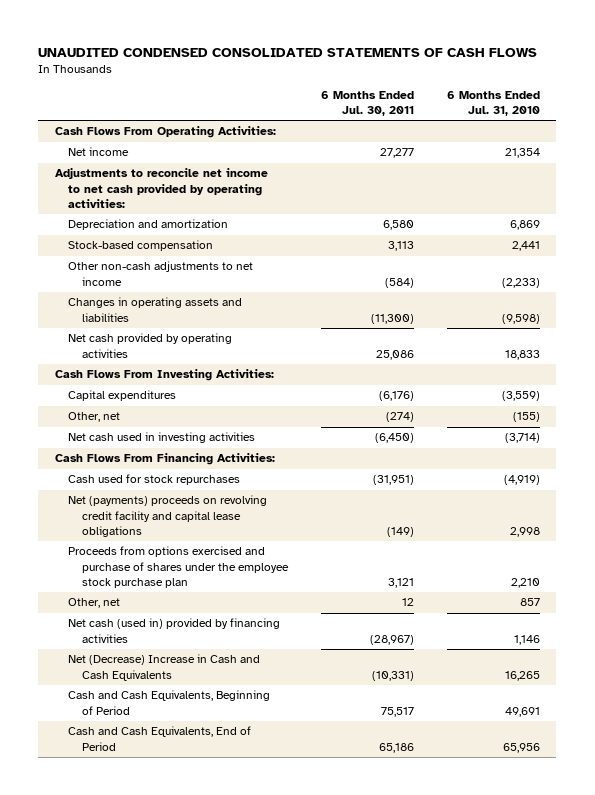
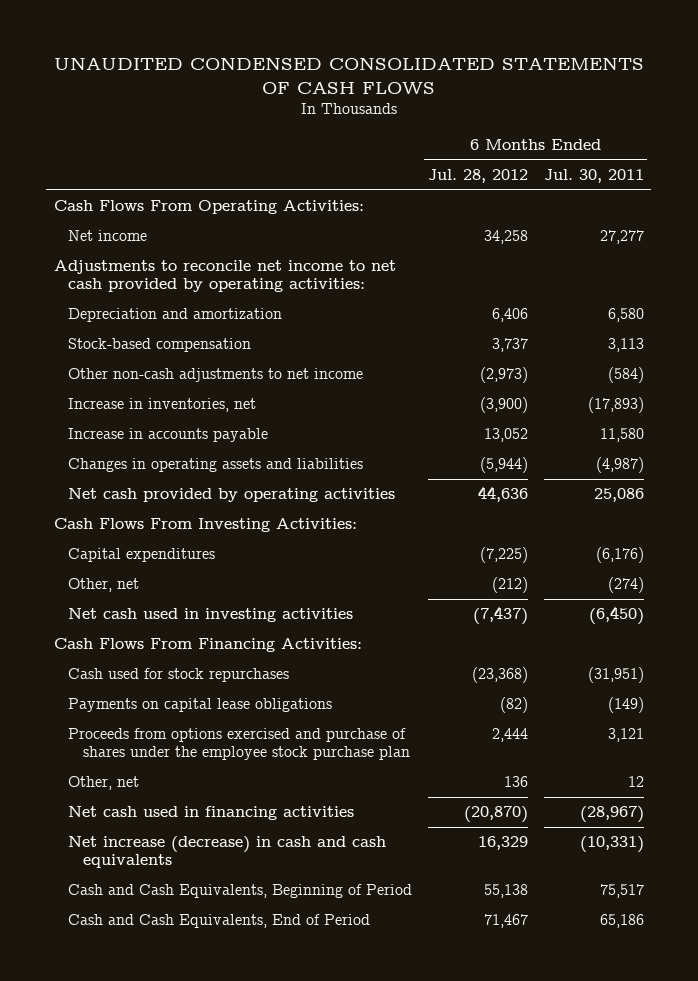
- | 6 Months Ended Jul. 30, 2011 | 6 Months Ended Jul. 31, 2010
+ | 6 Months Ended Jul. 28, 2012 | 6 Months Ended Jul. 30, 2011
- Changes in operating assets and liabilities | (11,300) | (9,598)
+ Increase in inventories, net | (3,900) | (17,893)
+ Increase in accounts payable | 13,052 | 11,580
+ Changes in operating assets and liabilities | (5,944) | (4,987)
- Net (payments) proceeds on revolving credit facility and capital lease obligations | (149) | 2,998
+ Payments on capital lease obligations | (82) | (149)
- Net cash (used in) provided by financing activities | (28,967) | 1,146
- Net (Decrease) Increase in Cash and Cash Equivalents | (10,331) | 16,265
+ Net cash used in financing activities | (20,870) | (28,967)
+ Net increase (decrease) in cash and cash equivalents | 16,329 | (10,331)

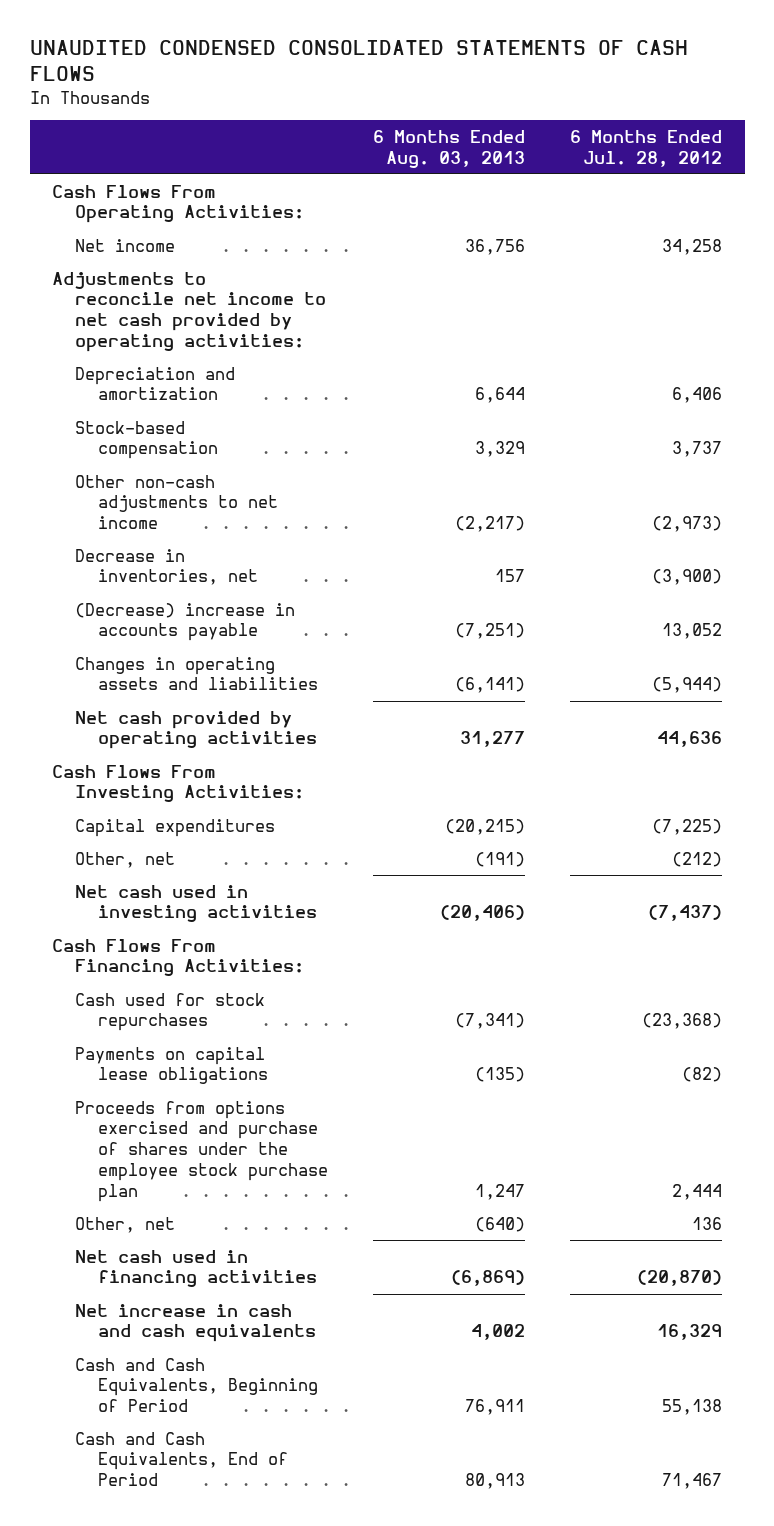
- | 6 Months Ended Jul. 28, 2012 | 6 Months Ended Jul. 30, 2011
+ | 6 Months Ended Aug. 03, 2013 | 6 Months Ended Jul. 28, 2012
- Increase in inventories, net | (3,900) | (17,893)
- Increase in accounts payable | 13,052 | 11,580
+ Decrease in inventories, net | 157 | (3,900)
+ (Decrease) increase in accounts payable | (7,251) | 13,052
- Net increase (decrease) in cash and cash equivalents | 16,329 | (10,331)
+ Net increase in cash and cash equivalents | 4,002 | 16,329

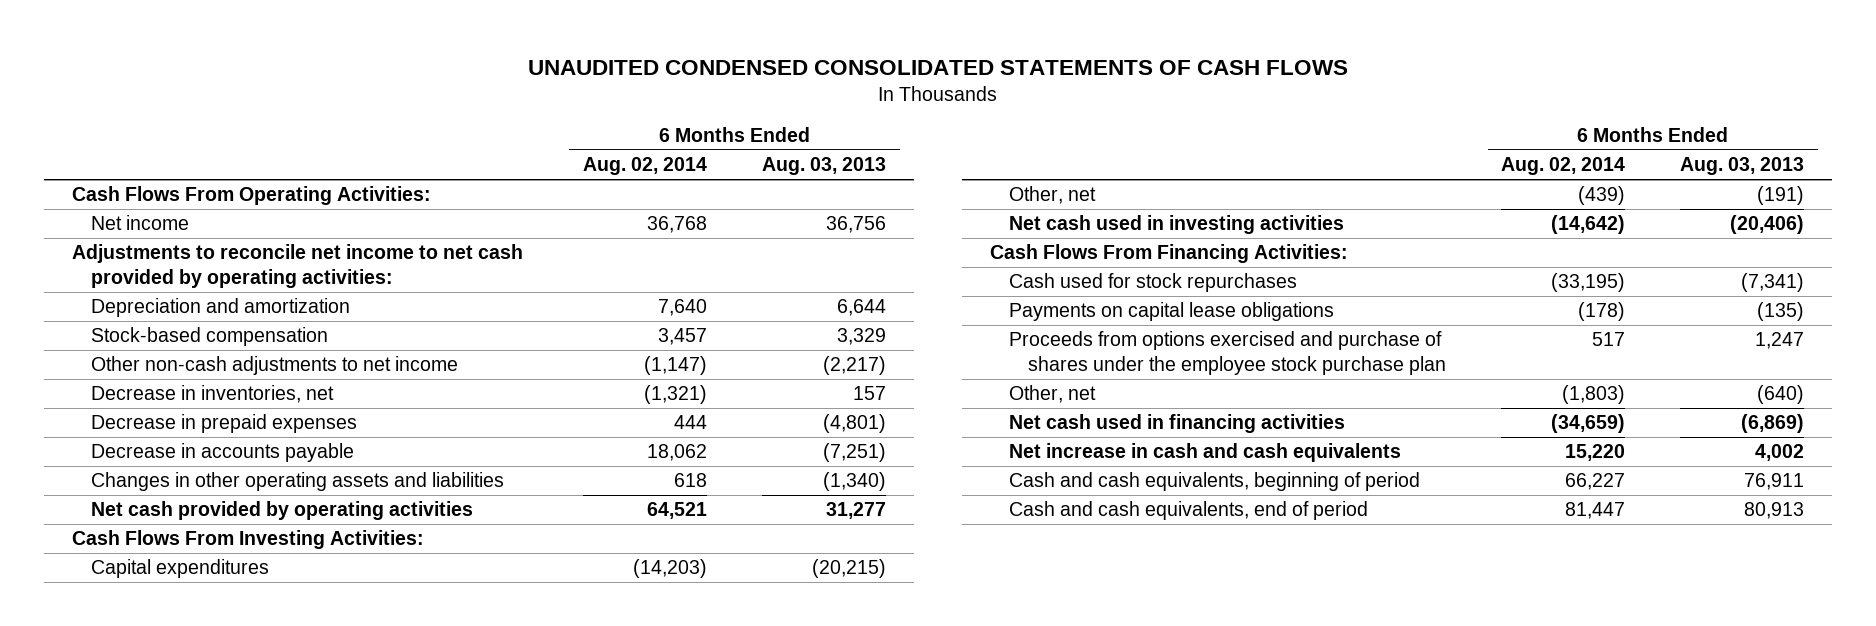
- | 6 Months Ended Aug. 03, 2013 | 6 Months Ended Jul. 28, 2012
+ | 6 Months Ended Aug. 02, 2014 | 6 Months Ended Aug. 03, 2013
- (Decrease) increase in accounts payable | (7,251) | 13,052
- Changes in operating assets and liabilities | (6,141) | (5,944)
+ Decrease in prepaid expenses | 444 | (4,801)
+ Decrease in accounts payable | 18,062 | (7,251)
+ Changes in other operating assets and liabilities | 618 | (1,340)
- Cash and Cash Equivalents, Beginning of Period | 76,911 | 55,138
- Cash and Cash Equivalents, End of Period | 80,913 | 71,467
+ Cash and cash equivalents, beginning of period | 66,227 | 76,911
+ Cash and cash equivalents, end of period | 81,447 | 80,913

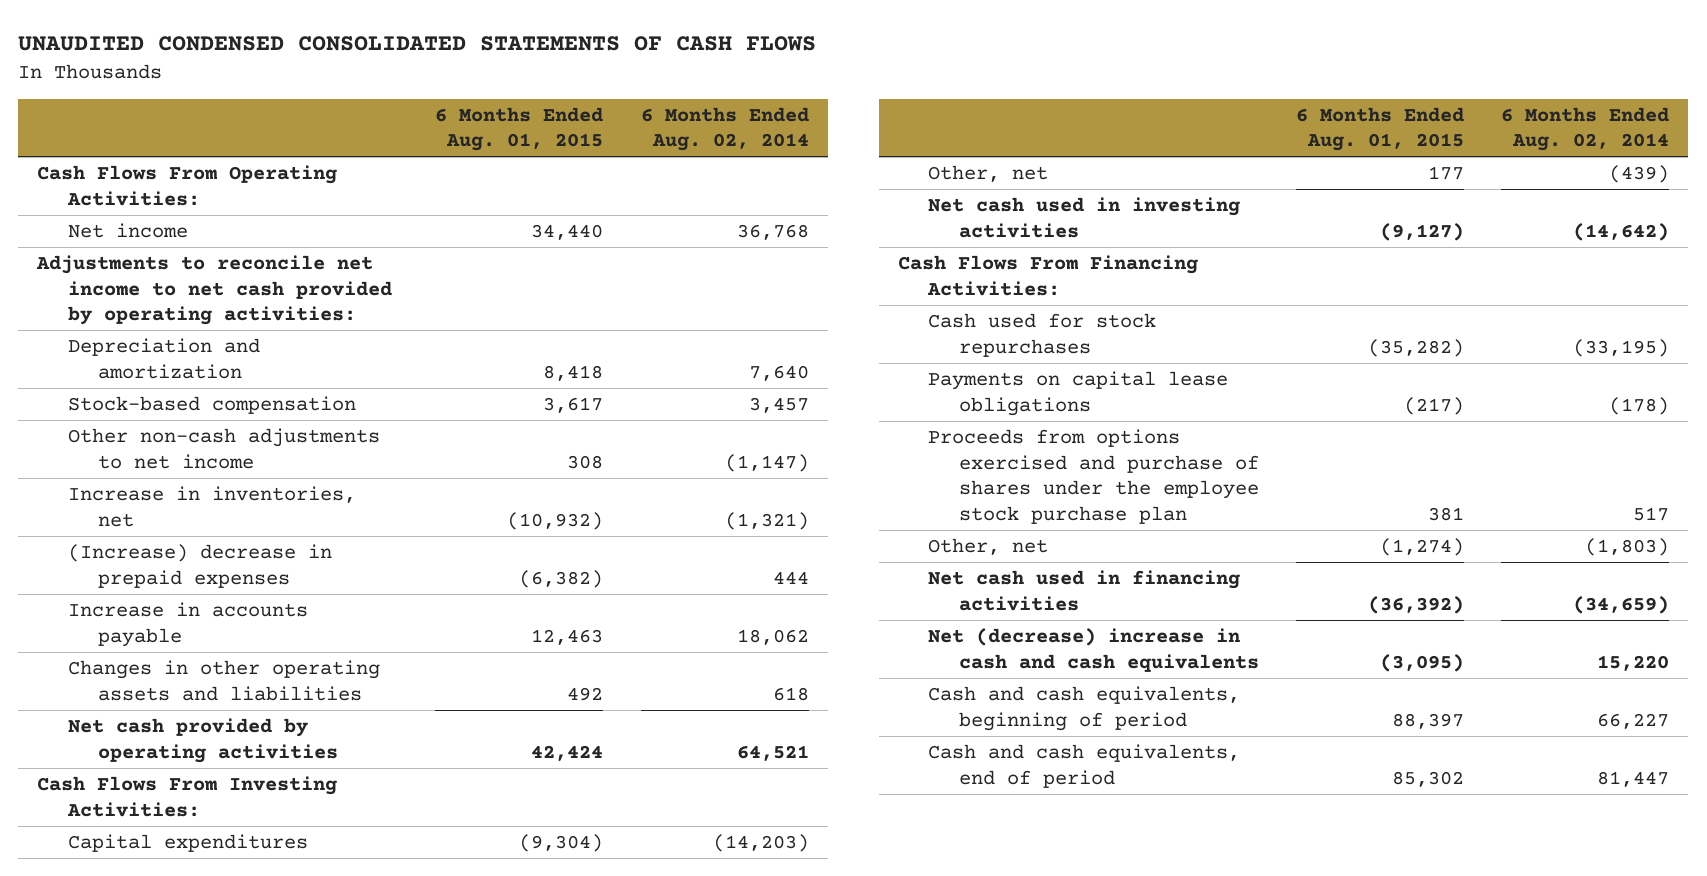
- | 6 Months Ended Aug. 02, 2014 | 6 Months Ended Aug. 03, 2013
+ | 6 Months Ended Aug. 01, 2015 | 6 Months Ended Aug. 02, 2014
- Decrease in inventories, net | (1,321) | 157
- Decrease in prepaid expenses | 444 | (4,801)
- Decrease in accounts payable | 18,062 | (7,251)
+ Increase in inventories, net | (10,932) | (1,321)
+ (Increase) decrease in prepaid expenses | (6,382) | 444
+ Increase in accounts payable | 12,463 | 18,062
- Net increase in cash and cash equivalents | 15,220 | 4,002
+ Net (decrease) increase in cash and cash equivalents | (3,095) | 15,220

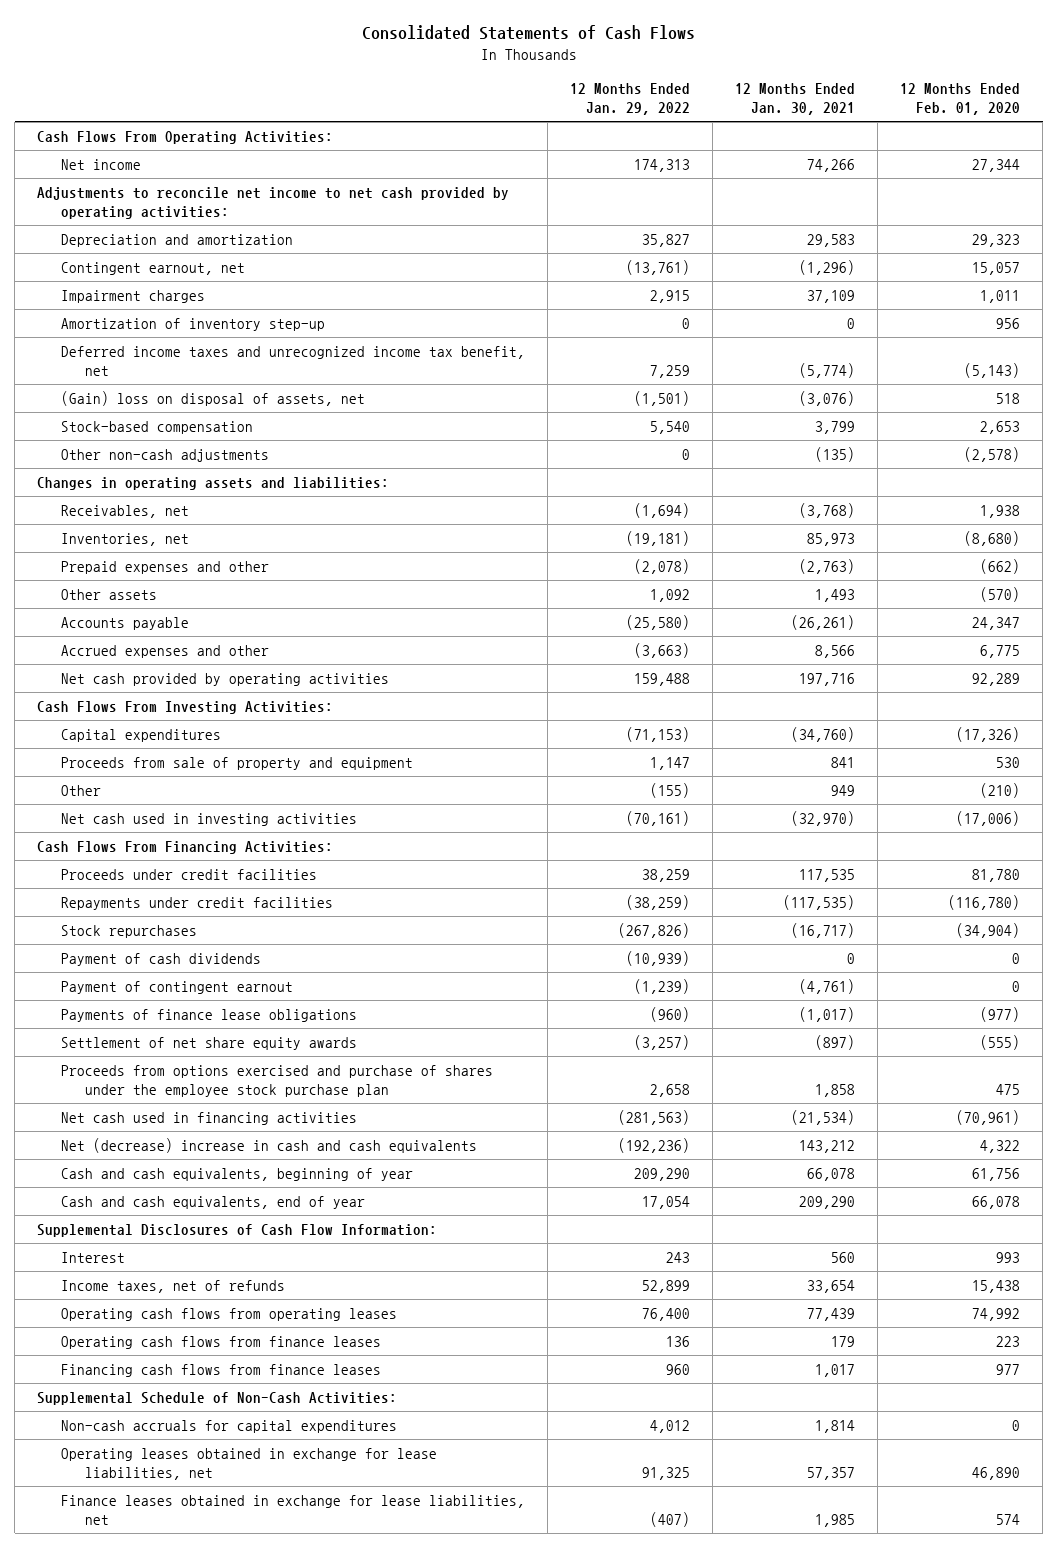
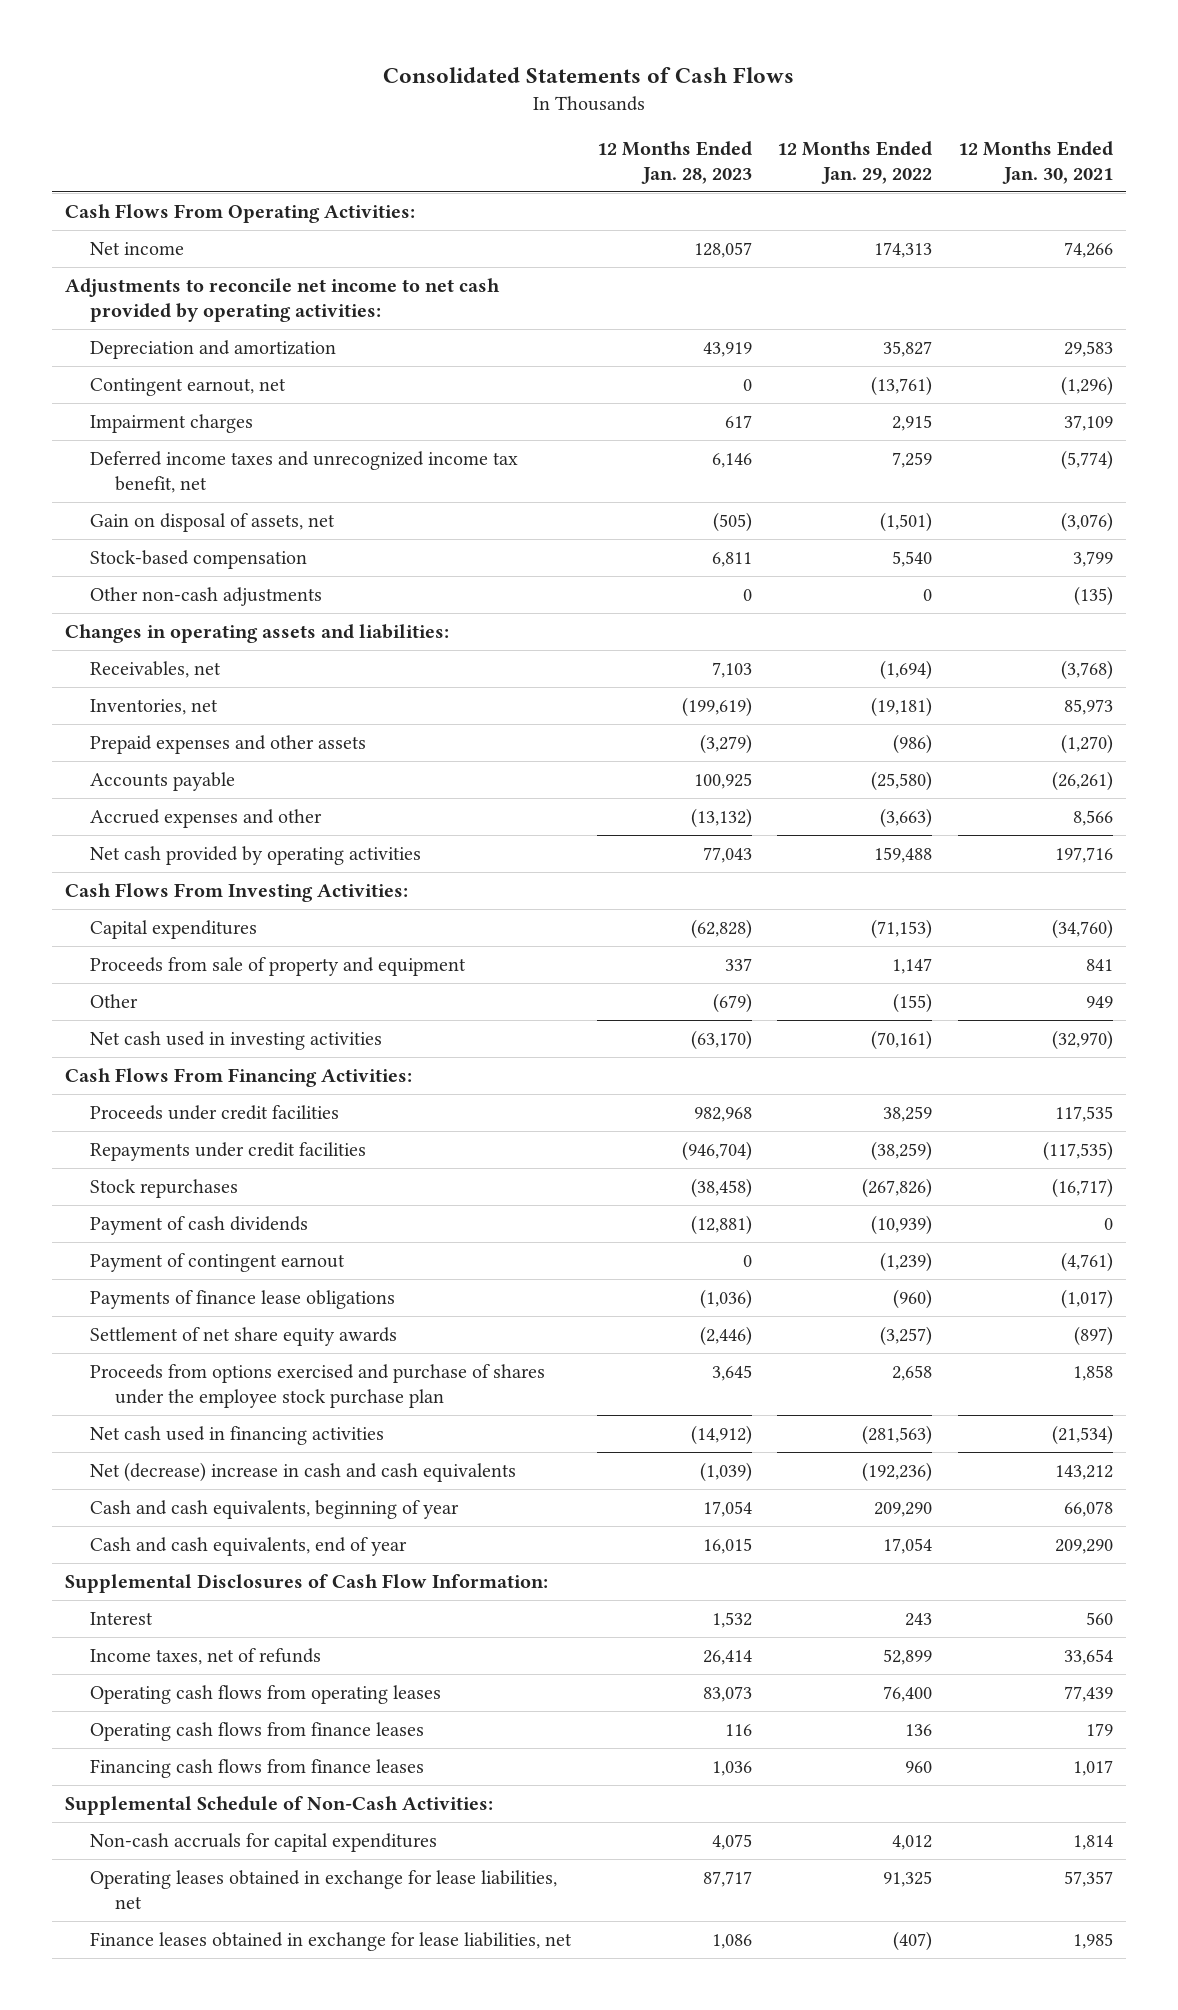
- | 12 Months Ended Jan. 29, 2022 | 12 Months Ended Jan. 30, 2021 | 12 Months Ended Feb. 01, 2020
+ | 12 Months Ended Jan. 28, 2023 | 12 Months Ended Jan. 29, 2022 | 12 Months Ended Jan. 30, 2021
- Amortization of inventory step-up | 0 | 0 | 956
- (Gain) loss on disposal of assets, net | (1,501) | (3,076) | 518
+ Gain on disposal of assets, net | (505) | (1,501) | (3,076)
- Prepaid expenses and other | (2,078) | (2,763) | (662)
- Other assets | 1,092 | 1,493 | (570)
+ Prepaid expenses and other assets | (3,279) | (986) | (1,270)

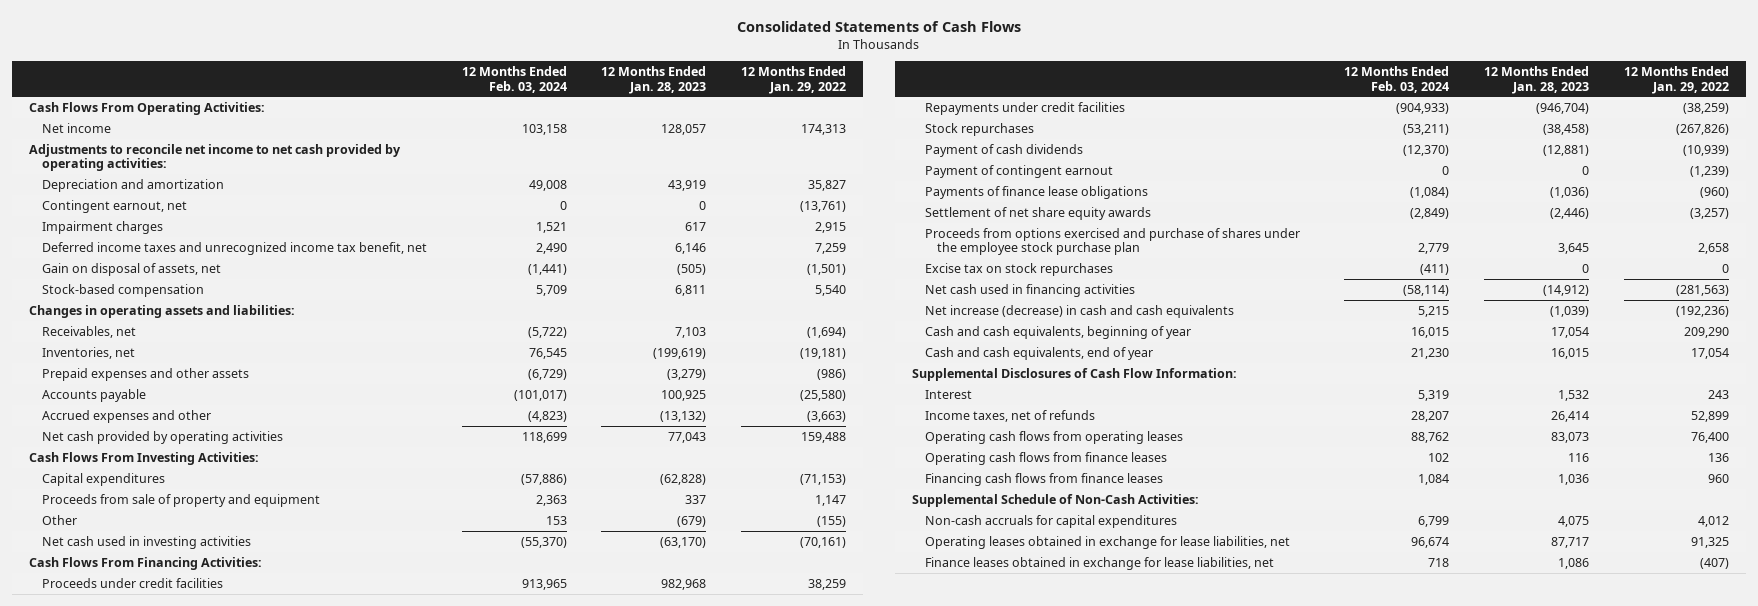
- | 12 Months Ended Jan. 28, 2023 | 12 Months Ended Jan. 29, 2022 | 12 Months Ended Jan. 30, 2021
+ | 12 Months Ended Feb. 03, 2024 | 12 Months Ended Jan. 28, 2023 | 12 Months Ended Jan. 29, 2022
- Other non-cash adjustments | 0 | 0 | (135)
+ Excise tax on stock repurchases | (411) | 0 | 0
- Net (decrease) increase in cash and cash equivalents | (1,039) | (192,236) | 143,212
+ Net increase (decrease) in cash and cash equivalents | 5,215 | (1,039) | (192,236)

